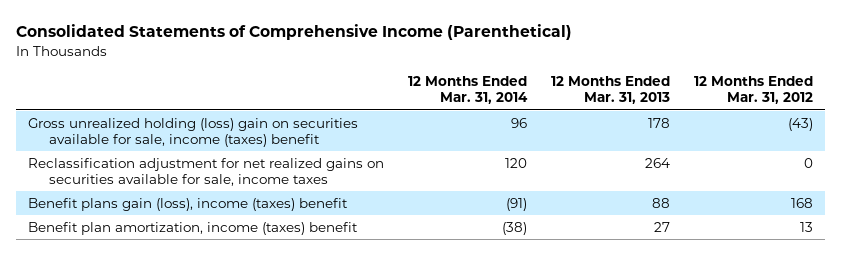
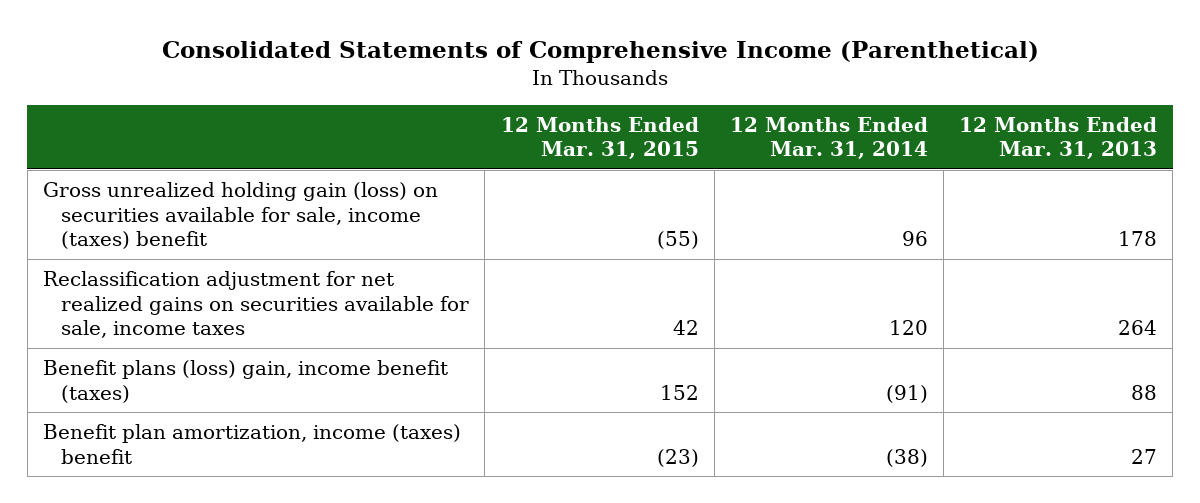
- | 12 Months Ended Mar. 31, 2014 | 12 Months Ended Mar. 31, 2013 | 12 Months Ended Mar. 31, 2012
+ | 12 Months Ended Mar. 31, 2015 | 12 Months Ended Mar. 31, 2014 | 12 Months Ended Mar. 31, 2013
- Gross unrealized holding (loss) gain on securities available for sale, income (taxes) benefit | 96 | 178 | (43)
+ Gross unrealized holding gain (loss) on securities available for sale, income (taxes) benefit | (55) | 96 | 178
- Benefit plans gain (loss), income (taxes) benefit | (91) | 88 | 168
+ Benefit plans (loss) gain, income benefit (taxes) | 152 | (91) | 88

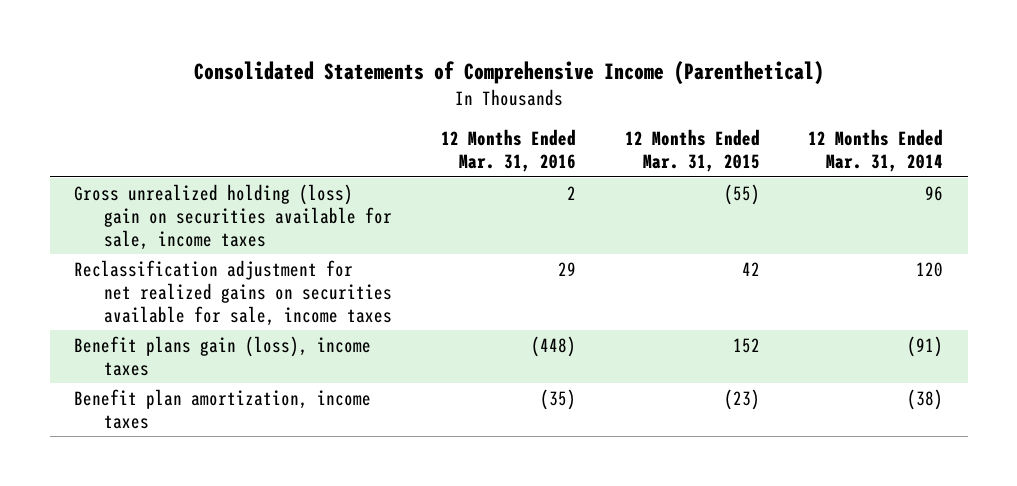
- | 12 Months Ended Mar. 31, 2015 | 12 Months Ended Mar. 31, 2014 | 12 Months Ended Mar. 31, 2013
+ | 12 Months Ended Mar. 31, 2016 | 12 Months Ended Mar. 31, 2015 | 12 Months Ended Mar. 31, 2014
- Gross unrealized holding gain (loss) on securities available for sale, income (taxes) benefit | (55) | 96 | 178
+ Gross unrealized holding (loss) gain on securities available for sale, income taxes | 2 | (55) | 96
- Benefit plans (loss) gain, income benefit (taxes) | 152 | (91) | 88
- Benefit plan amortization, income (taxes) benefit | (23) | (38) | 27
+ Benefit plans gain (loss), income taxes | (448) | 152 | (91)
+ Benefit plan amortization, income taxes | (35) | (23) | (38)

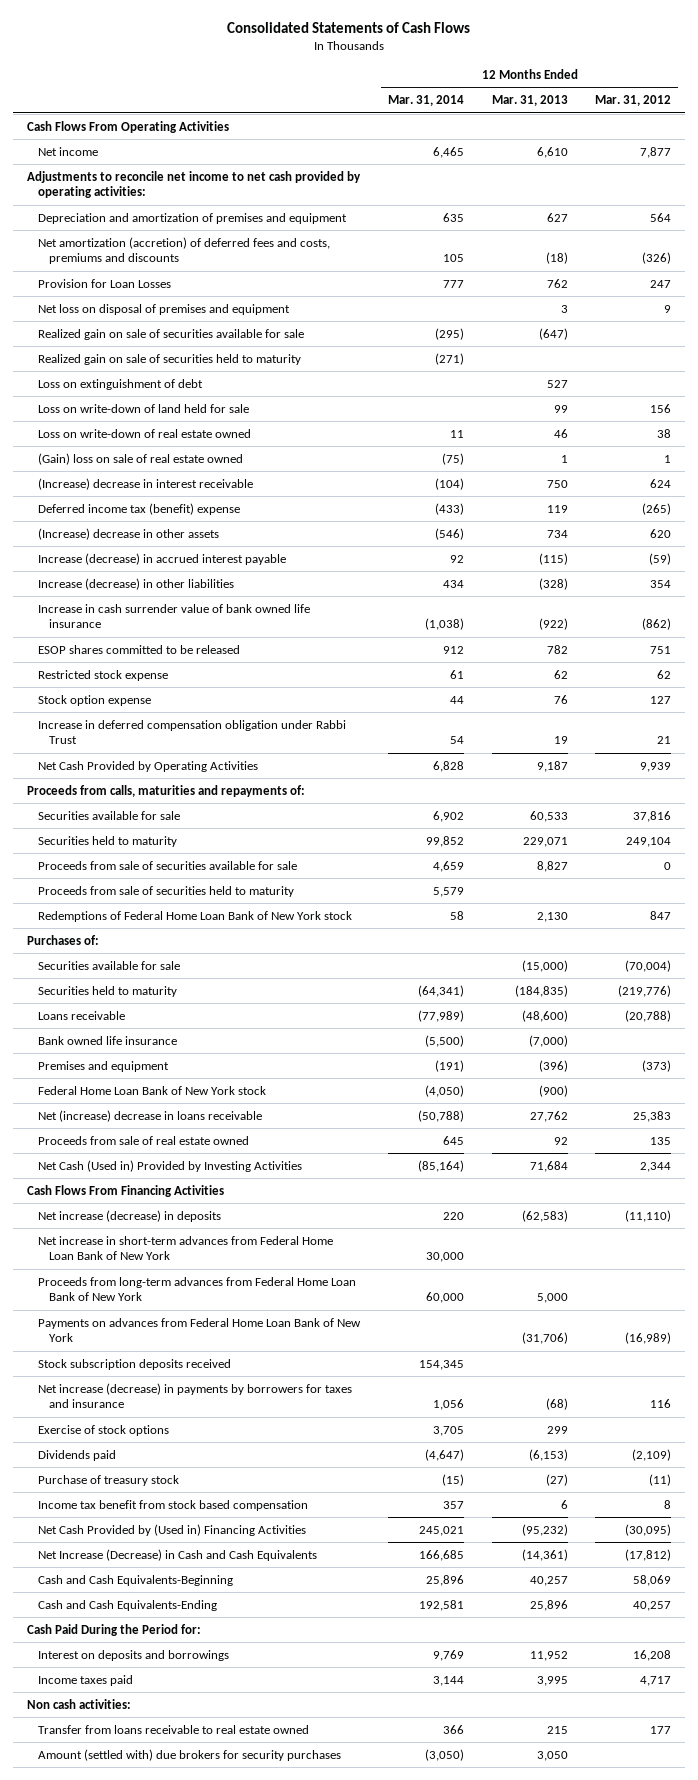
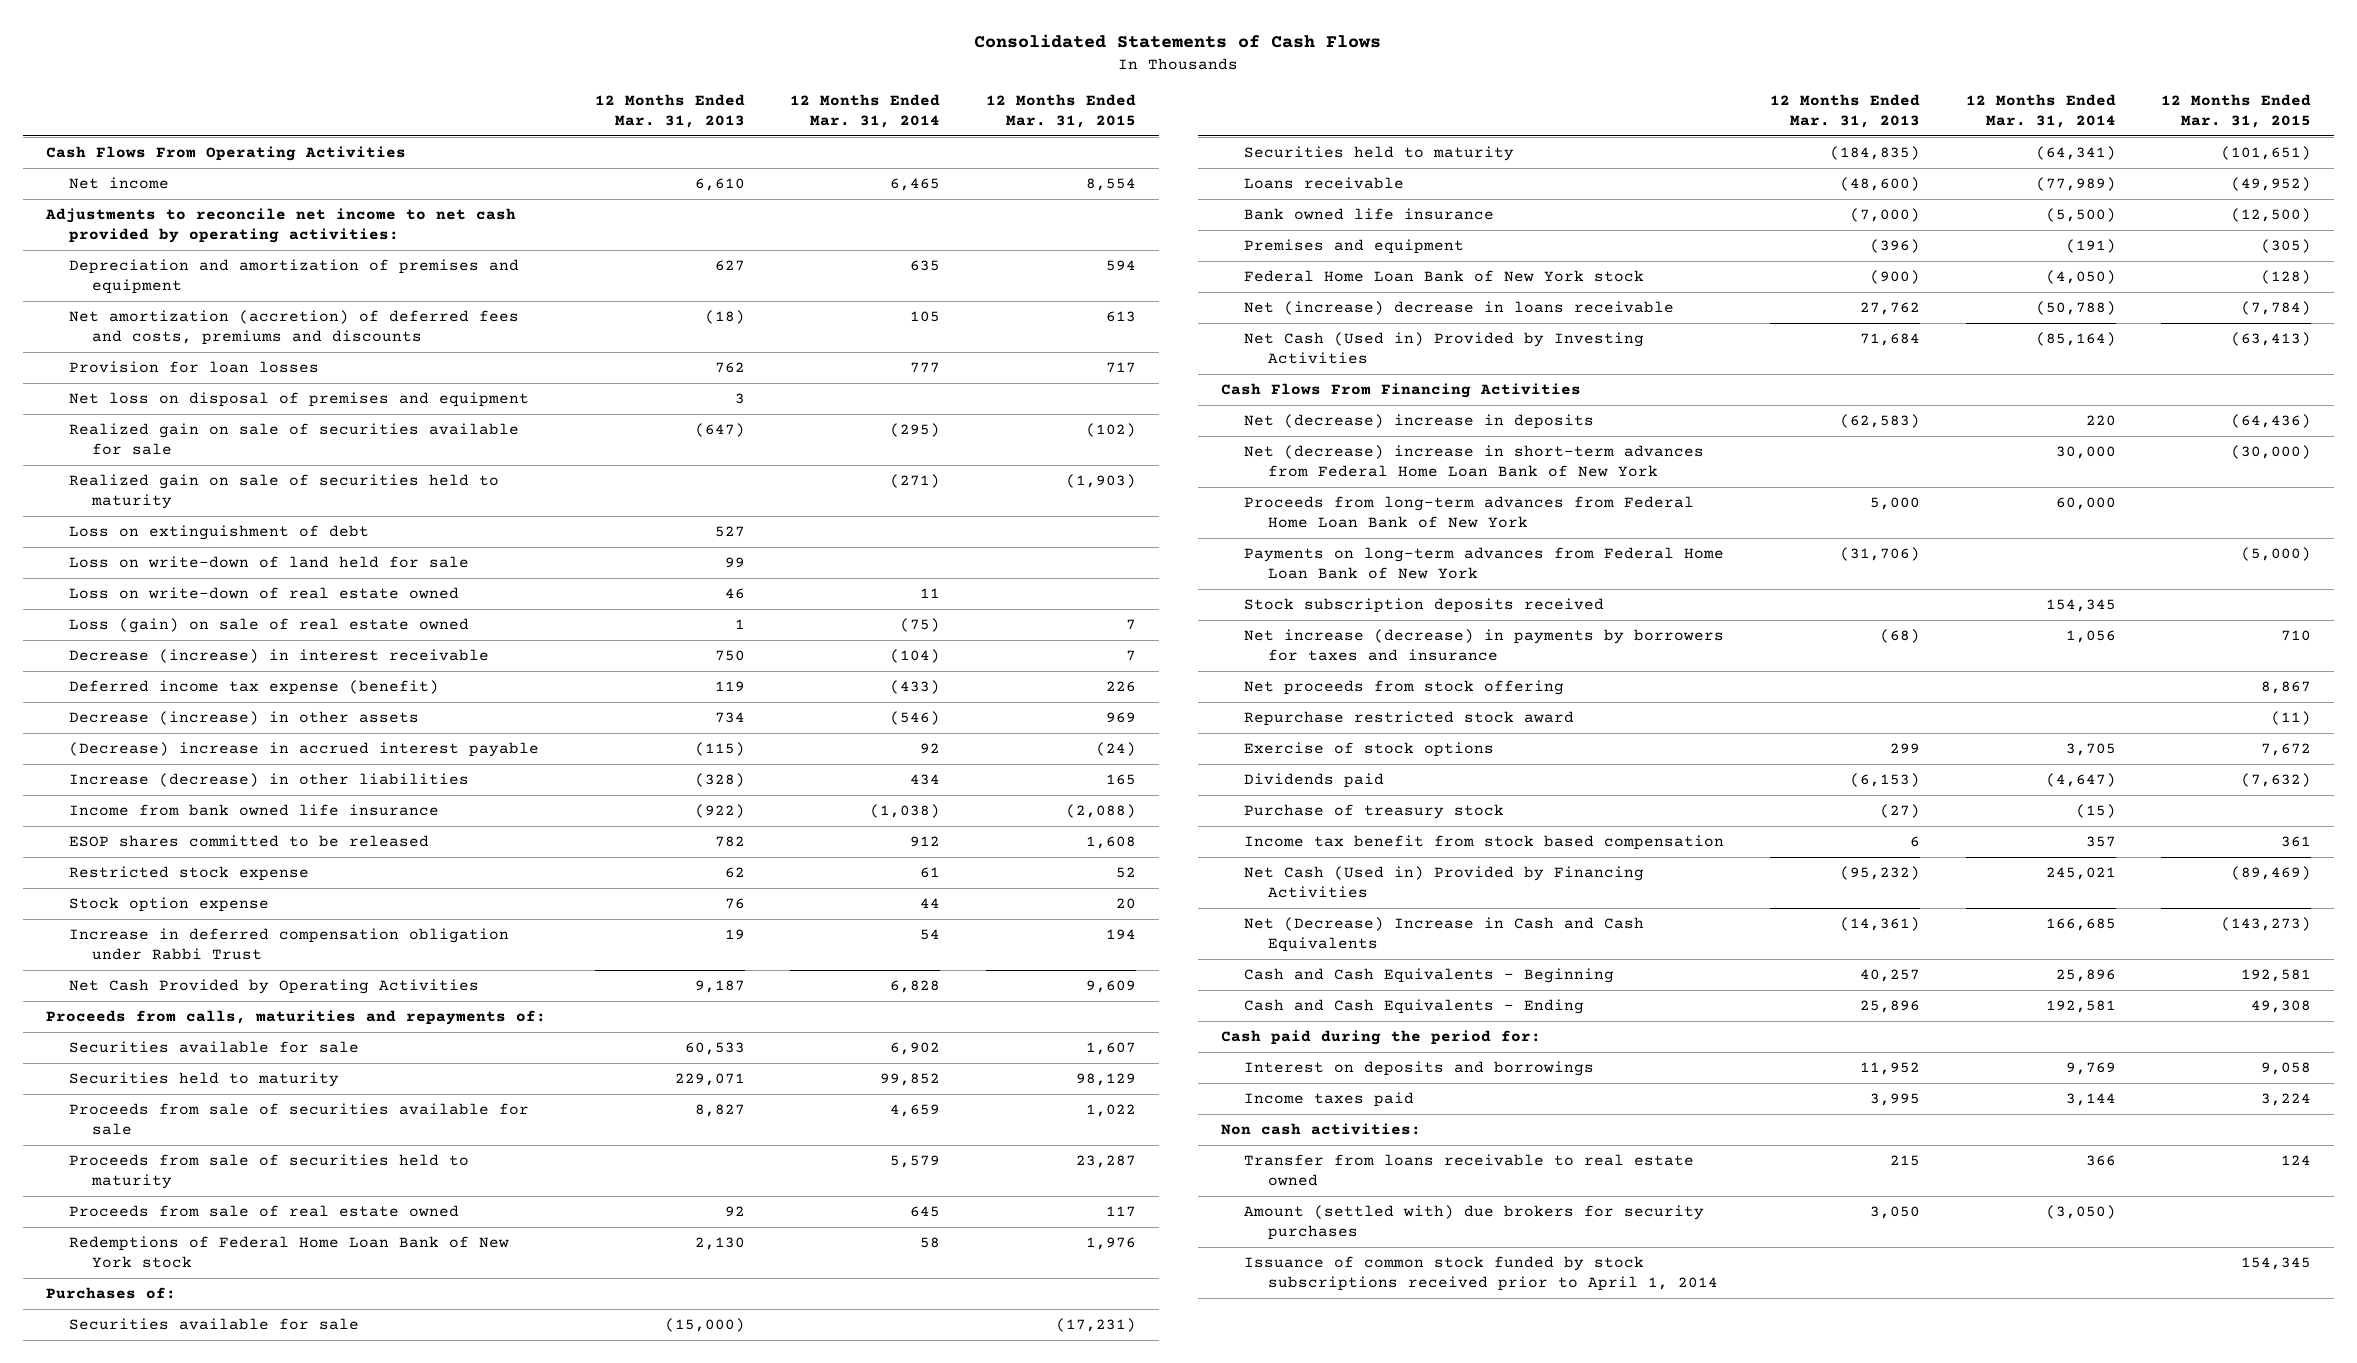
- | 12 Months Ended Mar. 31, 2014 | 12 Months Ended Mar. 31, 2013 | 12 Months Ended Mar. 31, 2012
+ | 12 Months Ended Mar. 31, 2013 | 12 Months Ended Mar. 31, 2014 | 12 Months Ended Mar. 31, 2015
- Provision for Loan Losses | 777 | 762 | 247
+ Provision for loan losses | 762 | 777 | 717
- (Gain) loss on sale of real estate owned | (75) | 1 | 1
- (Increase) decrease in interest receivable | (104) | 750 | 624
- Deferred income tax (benefit) expense | (433) | 119 | (265)
- (Increase) decrease in other assets | (546) | 734 | 620
- Increase (decrease) in accrued interest payable | 92 | (115) | (59)
+ Loss (gain) on sale of real estate owned | 1 | (75) | 7
+ Decrease (increase) in interest receivable | 750 | (104) | 7
+ Deferred income tax expense (benefit) | 119 | (433) | 226
+ Decrease (increase) in other assets | 734 | (546) | 969
+ (Decrease) increase in accrued interest payable | (115) | 92 | (24)
- Increase in cash surrender value of bank owned life insurance | (1,038) | (922) | (862)
+ Income from bank owned life insurance | (922) | (1,038) | (2,088)
moved up: Proceeds from sale of real estate owned | 92 | 645 | 117
- Net increase (decrease) in deposits | 220 | (62,583) | (11,110)
- Net increase in short-term advances from Federal Home Loan Bank of New York | 30,000 | |
+ Net (decrease) increase in deposits | (62,583) | 220 | (64,436)
+ Net (decrease) increase in short-term advances from Federal Home Loan Bank of New York | | 30,000 | (30,000)
- Payments on advances from Federal Home Loan Bank of New York | | (31,706) | (16,989)
+ Payments on long-term advances from Federal Home Loan Bank of New York | (31,706) | | (5,000)
+ Net proceeds from stock offering | | | 8,867
+ Repurchase restricted stock award | | | (11)
- Net Cash Provided by (Used in) Financing Activities | 245,021 | (95,232) | (30,095)
- Net Increase (Decrease) in Cash and Cash Equivalents | 166,685 | (14,361) | (17,812)
- Cash and Cash Equivalents-Beginning | 25,896 | 40,257 | 58,069
- Cash and Cash Equivalents-Ending | 192,581 | 25,896 | 40,257
- Cash Paid During the Period for:
+ Net Cash (Used in) Provided by Financing Activities | (95,232) | 245,021 | (89,469)
+ Net (Decrease) Increase in Cash and Cash Equivalents | (14,361) | 166,685 | (143,273)
+ Cash and Cash Equivalents - Beginning | 40,257 | 25,896 | 192,581
+ Cash and Cash Equivalents - Ending | 25,896 | 192,581 | 49,308
+ Cash paid during the period for:
+ Issuance of common stock funded by stock subscriptions received prior to April 1, 2014 | | | 154,345

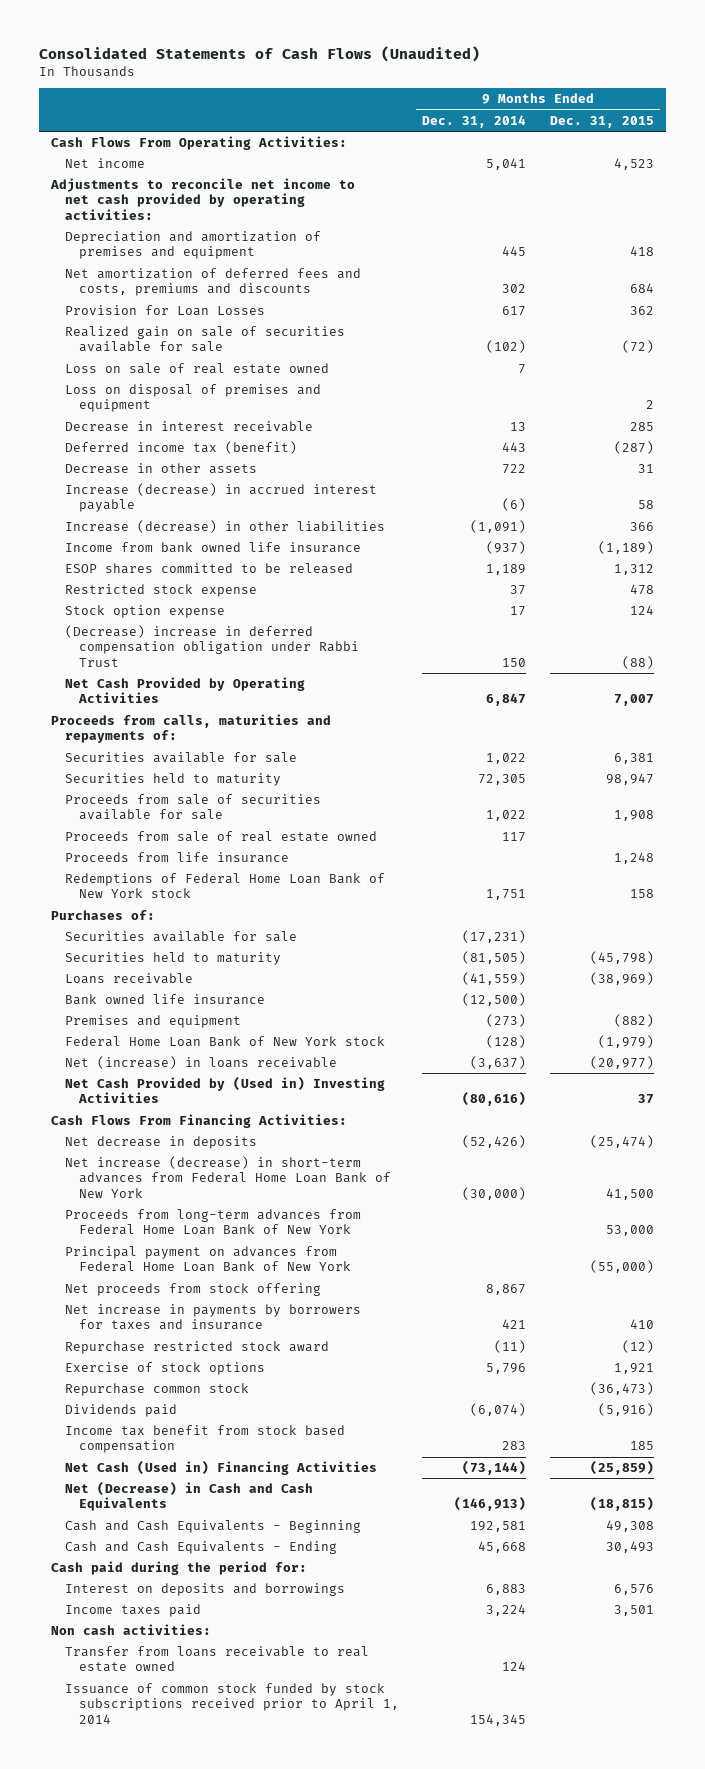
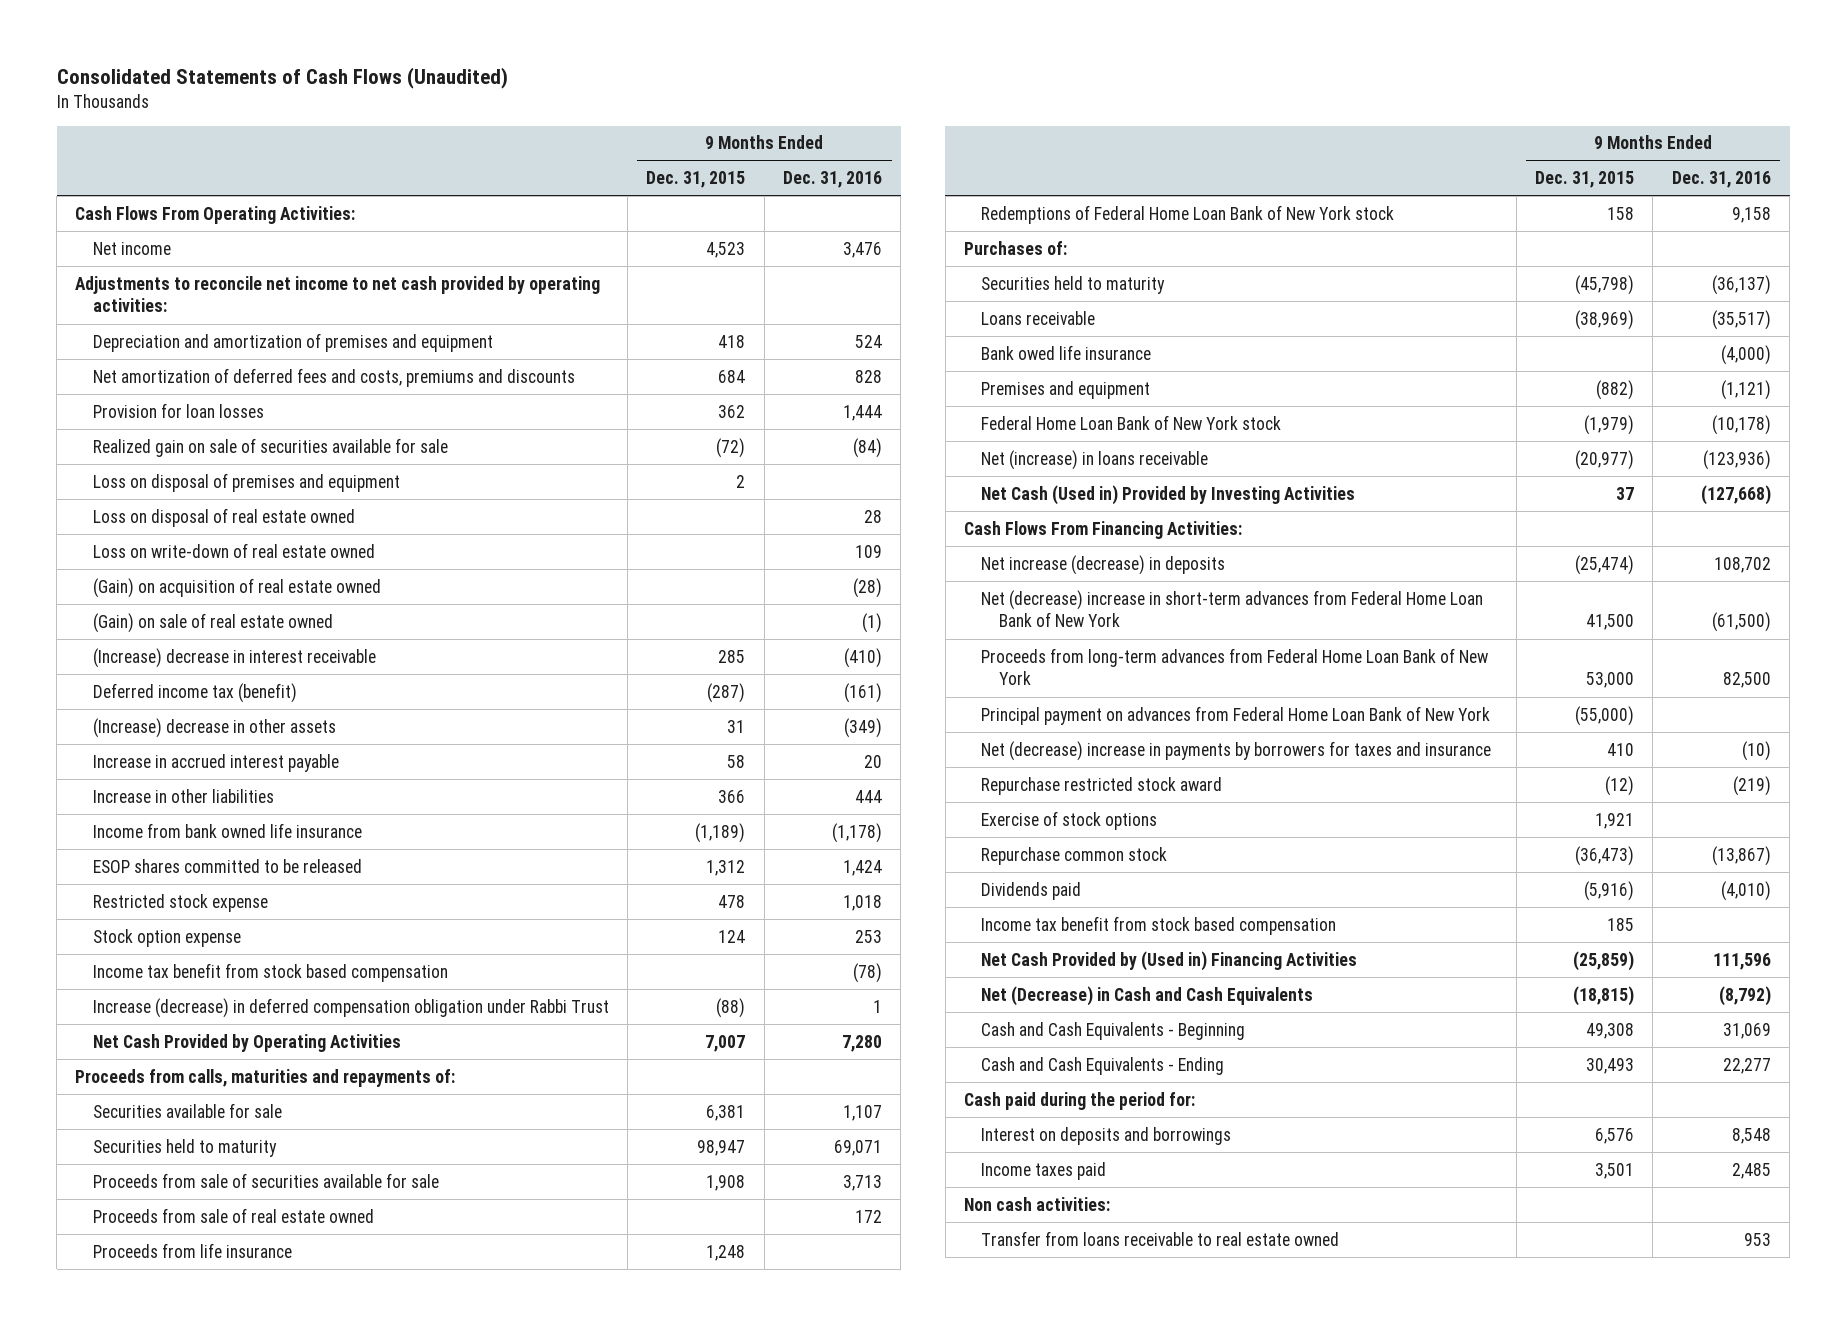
- | 9 Months Ended Dec. 31, 2014 | 9 Months Ended Dec. 31, 2015
+ | 9 Months Ended Dec. 31, 2015 | 9 Months Ended Dec. 31, 2016
- Provision for Loan Losses | 617 | 362
+ Provision for loan losses | 362 | 1,444
- Loss on sale of real estate owned | 7 |
- Decrease in interest receivable | 13 | 285
+ Loss on disposal of real estate owned | | 28
+ Loss on write-down of real estate owned | | 109
+ (Gain) on acquisition of real estate owned | | (28)
+ (Gain) on sale of real estate owned | | (1)
+ (Increase) decrease in interest receivable | 285 | (410)
- Decrease in other assets | 722 | 31
- Increase (decrease) in accrued interest payable | (6) | 58
- Increase (decrease) in other liabilities | (1,091) | 366
+ (Increase) decrease in other assets | 31 | (349)
+ Increase in accrued interest payable | 58 | 20
+ Increase in other liabilities | 366 | 444
- (Decrease) increase in deferred compensation obligation under Rabbi Trust | 150 | (88)
+ Income tax benefit from stock based compensation | | (78)
+ Increase (decrease) in deferred compensation obligation under Rabbi Trust | (88) | 1
- Securities available for sale | (17,231) |
- Bank owned life insurance | (12,500) |
+ Bank owed life insurance | | (4,000)
- Net Cash Provided by (Used in) Investing Activities | (80,616) | 37
+ Net Cash (Used in) Provided by Investing Activities | 37 | (127,668)
- Net decrease in deposits | (52,426) | (25,474)
- Net increase (decrease) in short-term advances from Federal Home Loan Bank of New York | (30,000) | 41,500
+ Net increase (decrease) in deposits | (25,474) | 108,702
+ Net (decrease) increase in short-term advances from Federal Home Loan Bank of New York | 41,500 | (61,500)
- Net proceeds from stock offering | 8,867 |
- Net increase in payments by borrowers for taxes and insurance | 421 | 410
+ Net (decrease) increase in payments by borrowers for taxes and insurance | 410 | (10)
- Net Cash (Used in) Financing Activities | (73,144) | (25,859)
+ Net Cash Provided by (Used in) Financing Activities | (25,859) | 111,596
- Issuance of common stock funded by stock subscriptions received prior to April 1, 2014 | 154,345 |

